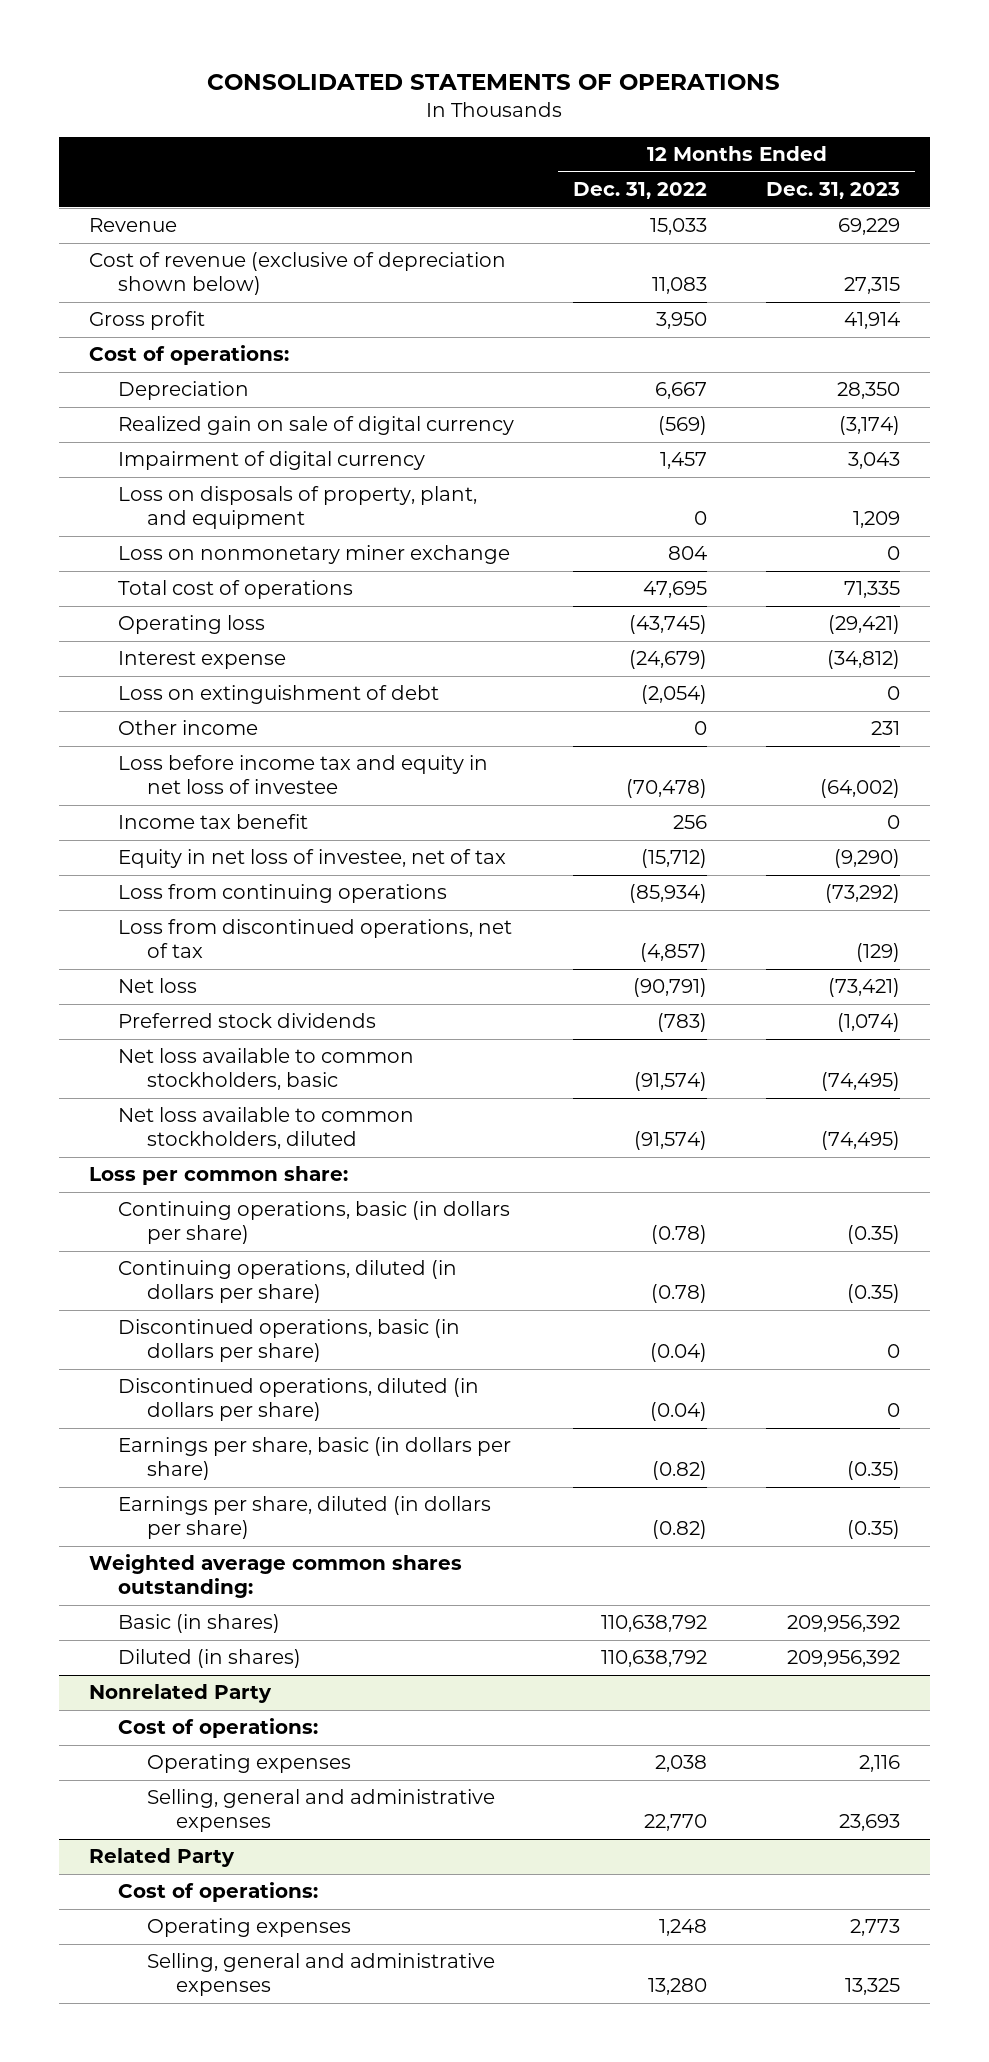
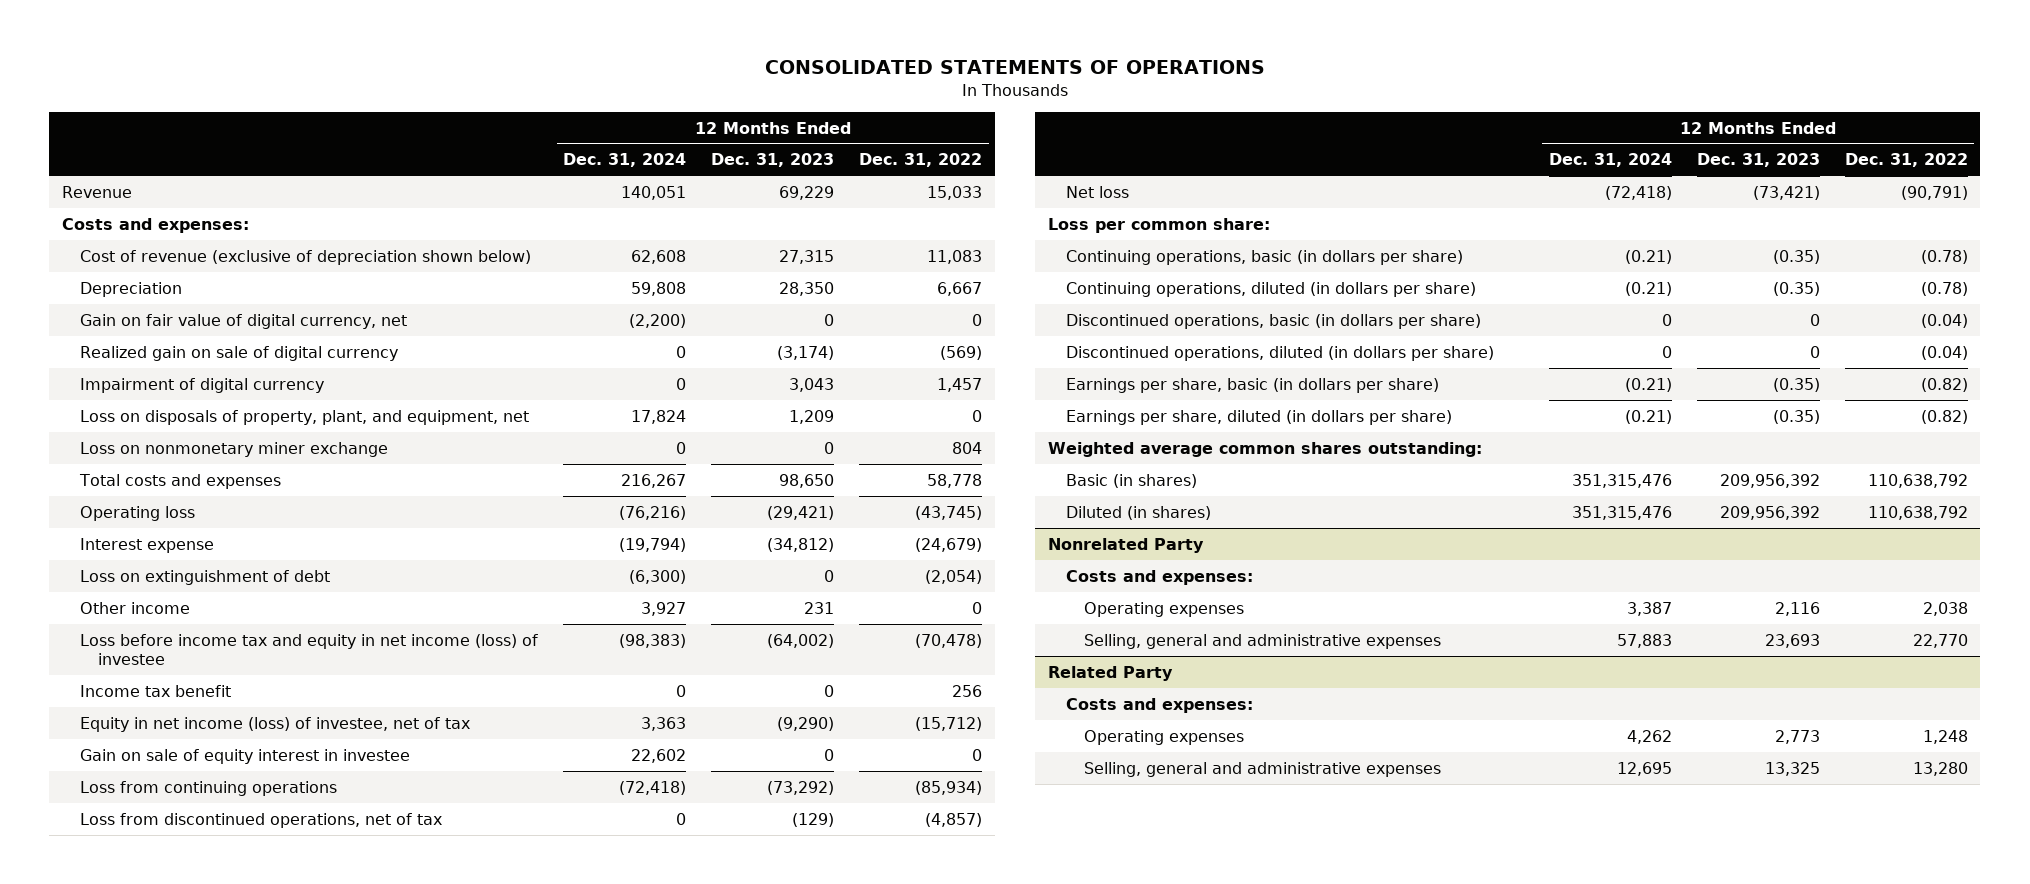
- | 12 Months Ended Dec. 31, 2022 | 12 Months Ended Dec. 31, 2023
+ | 12 Months Ended Dec. 31, 2024 | 12 Months Ended Dec. 31, 2023 | 12 Months Ended Dec. 31, 2022
+ Costs and expenses:
- Gross profit | 3,950 | 41,914
- Cost of operations:
+ Gain on fair value of digital currency, net | (2,200) | 0 | 0
- Loss on disposals of property, plant, and equipment | 0 | 1,209
+ Loss on disposals of property, plant, and equipment, net | 17,824 | 1,209 | 0
- Total cost of operations | 47,695 | 71,335
+ Total costs and expenses | 216,267 | 98,650 | 58,778
- Loss before income tax and equity in net loss of investee | (70,478) | (64,002)
+ Loss before income tax and equity in net income (loss) of investee | (98,383) | (64,002) | (70,478)
- Equity in net loss of investee, net of tax | (15,712) | (9,290)
+ Equity in net income (loss) of investee, net of tax | 3,363 | (9,290) | (15,712)
+ Gain on sale of equity interest in investee | 22,602 | 0 | 0
- Preferred stock dividends | (783) | (1,074)
- Net loss available to common stockholders, basic | (91,574) | (74,495)
- Net loss available to common stockholders, diluted | (91,574) | (74,495)
@ Nonrelated Party
- Cost of operations:
+ Costs and expenses:
@ Related Party
- Cost of operations:
+ Costs and expenses:

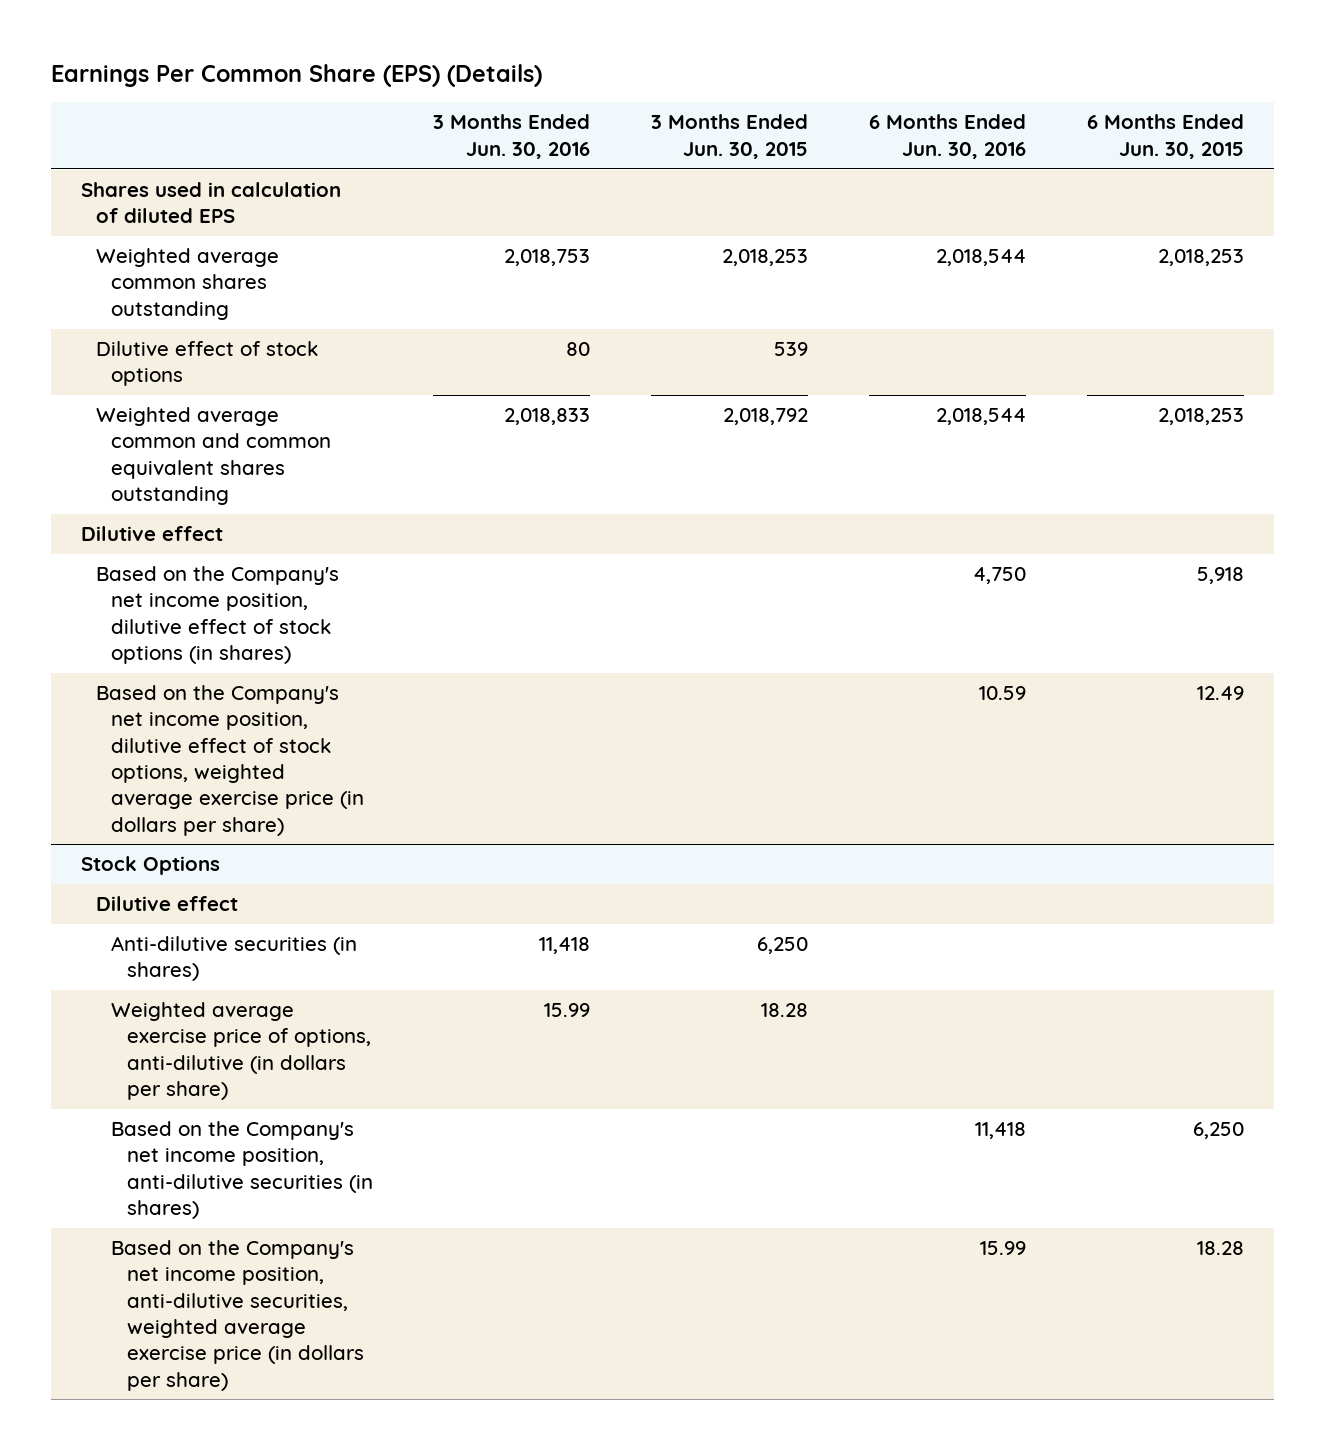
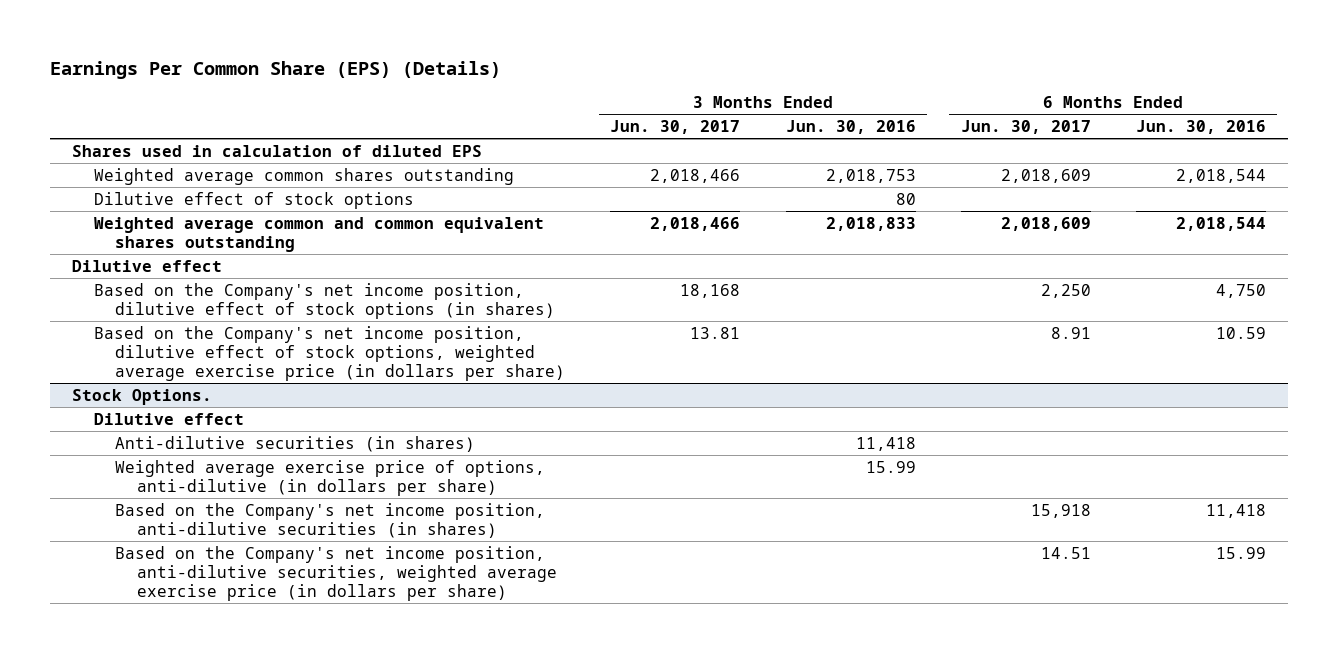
- | 3 Months Ended Jun. 30, 2016 | 3 Months Ended Jun. 30, 2015 | 6 Months Ended Jun. 30, 2016 | 6 Months Ended Jun. 30, 2015
+ | 3 Months Ended Jun. 30, 2017 | 3 Months Ended Jun. 30, 2016 | 6 Months Ended Jun. 30, 2017 | 6 Months Ended Jun. 30, 2016
- Stock Options
+ Stock Options.

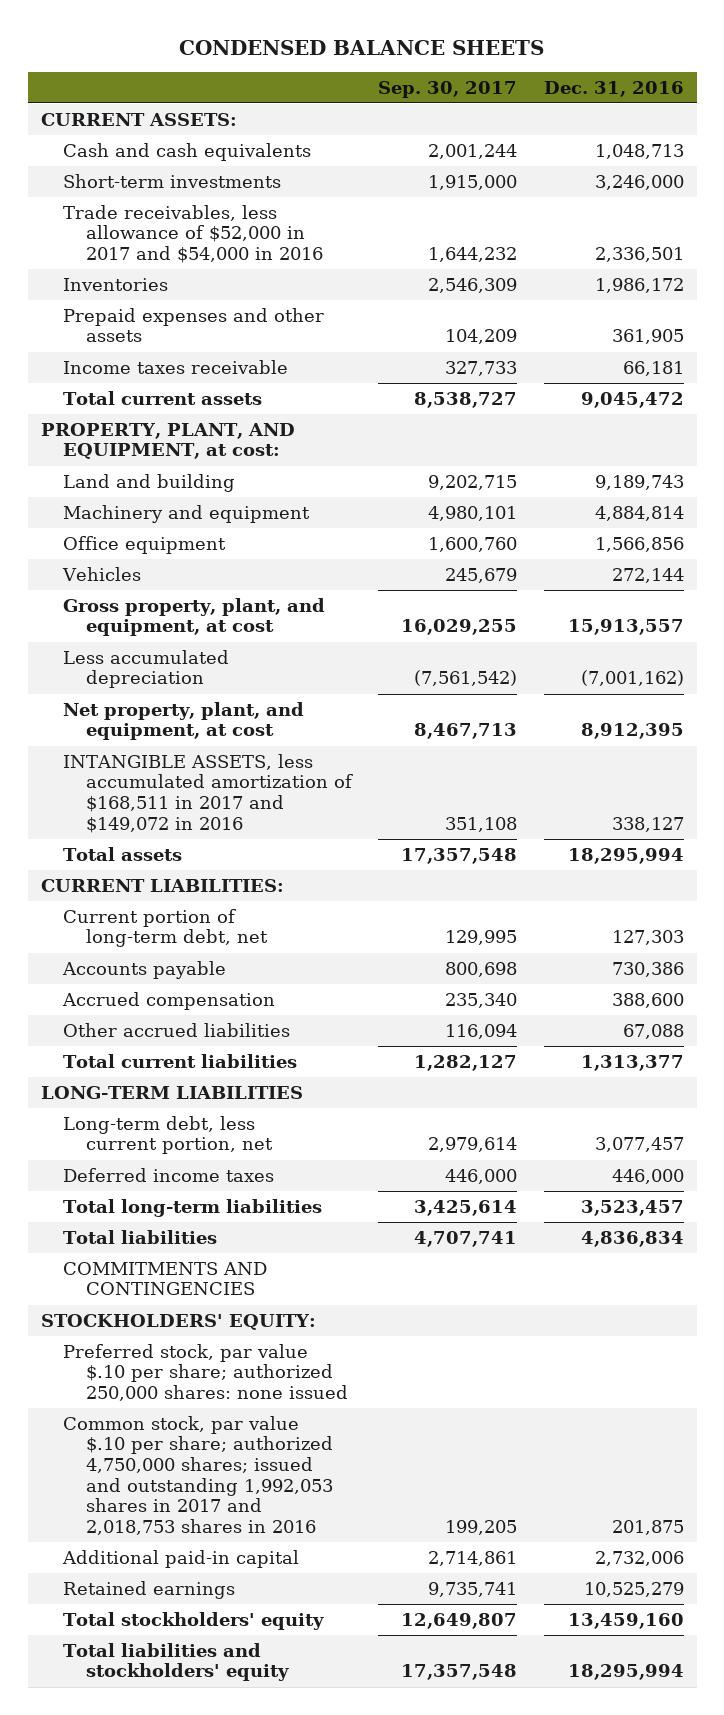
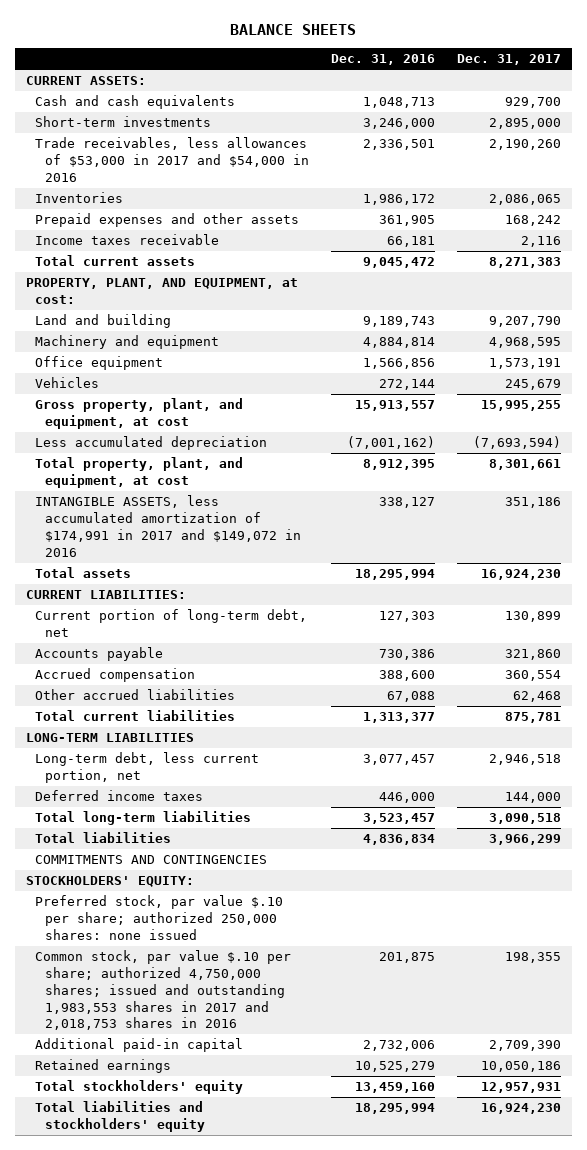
- CONDENSED BALANCE SHEETS
+ BALANCE SHEETS
- | Sep. 30, 2017 | Dec. 31, 2016
+ | Dec. 31, 2016 | Dec. 31, 2017
- Trade receivables, less allowance of $52,000 in 2017 and $54,000 in 2016 | 1,644,232 | 2,336,501
+ Trade receivables, less allowances of $53,000 in 2017 and $54,000 in 2016 | 2,336,501 | 2,190,260
- Net property, plant, and equipment, at cost | 8,467,713 | 8,912,395
- INTANGIBLE ASSETS, less accumulated amortization of $168,511 in 2017 and $149,072 in 2016 | 351,108 | 338,127
+ Total property, plant, and equipment, at cost | 8,912,395 | 8,301,661
+ INTANGIBLE ASSETS, less accumulated amortization of $174,991 in 2017 and $149,072 in 2016 | 338,127 | 351,186
- Common stock, par value $.10 per share; authorized 4,750,000 shares; issued and outstanding 1,992,053 shares in 2017 and 2,018,753 shares in 2016 | 199,205 | 201,875
+ Common stock, par value $.10 per share; authorized 4,750,000 shares; issued and outstanding 1,983,553 shares in 2017 and 2,018,753 shares in 2016 | 201,875 | 198,355

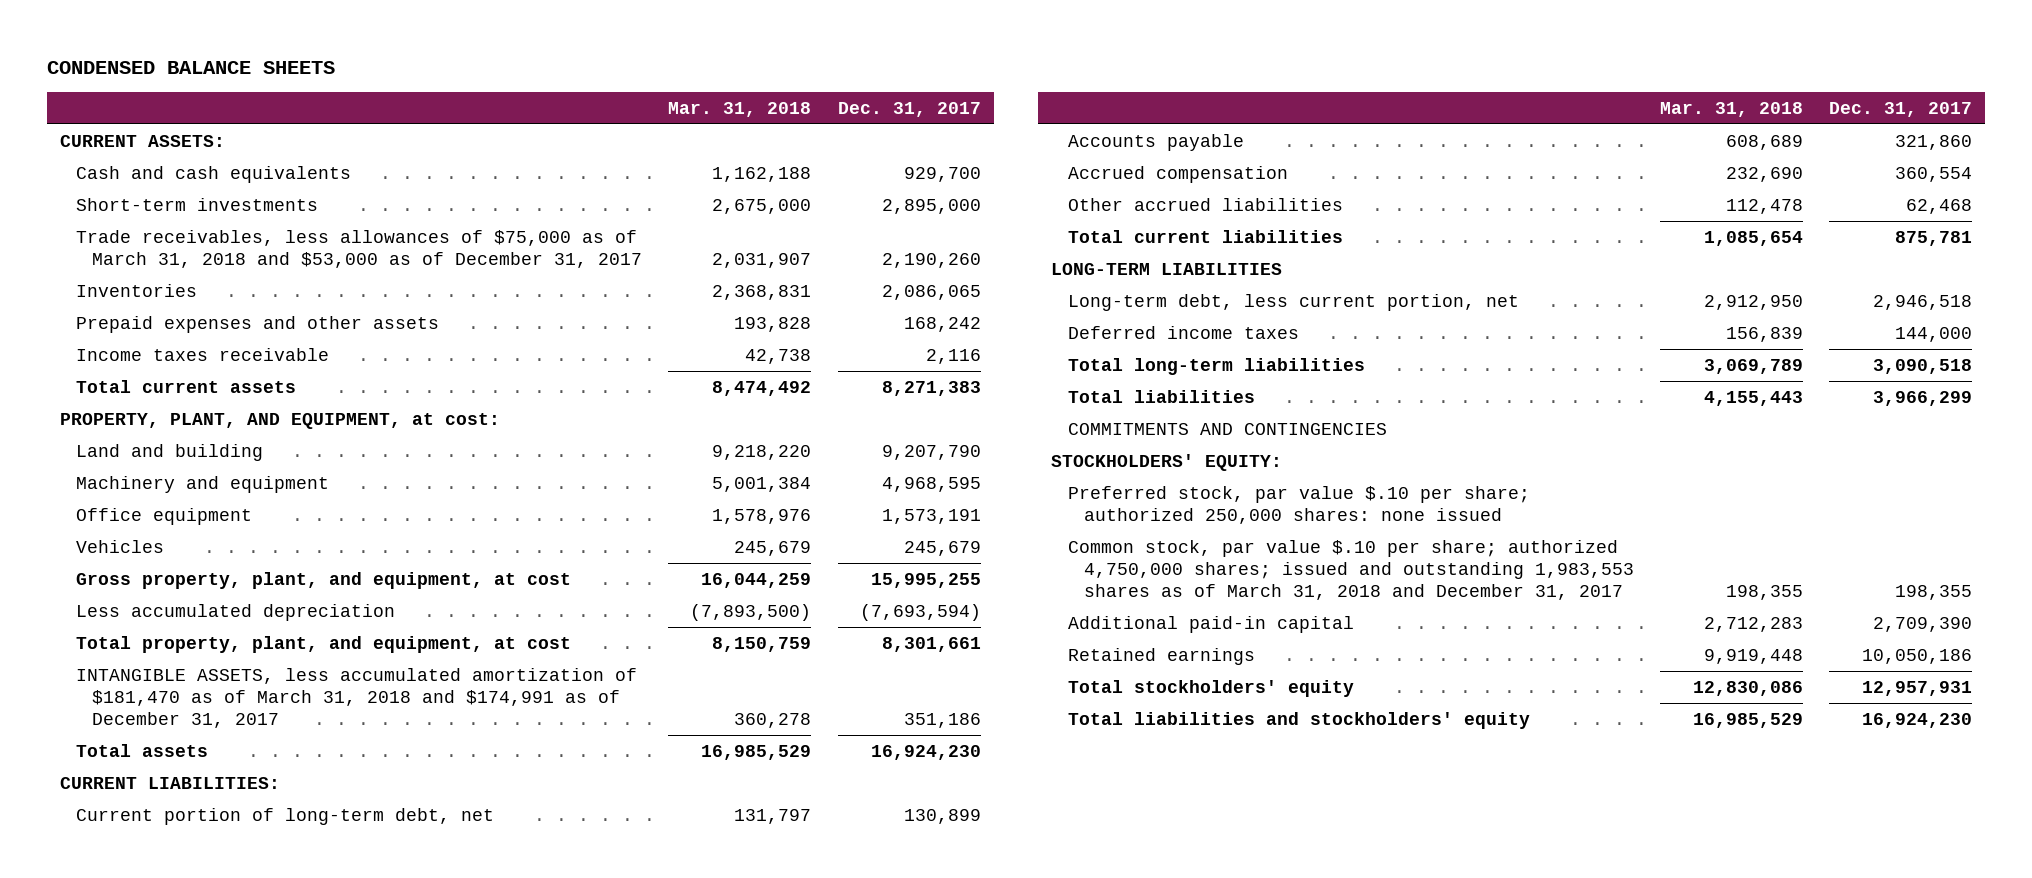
- BALANCE SHEETS
+ CONDENSED BALANCE SHEETS
- | Dec. 31, 2016 | Dec. 31, 2017
+ | Mar. 31, 2018 | Dec. 31, 2017
- Trade receivables, less allowances of $53,000 in 2017 and $54,000 in 2016 | 2,336,501 | 2,190,260
+ Trade receivables, less allowances of $75,000 as of March 31, 2018 and $53,000 as of December 31, 2017 | 2,031,907 | 2,190,260
- INTANGIBLE ASSETS, less accumulated amortization of $174,991 in 2017 and $149,072 in 2016 | 338,127 | 351,186
+ INTANGIBLE ASSETS, less accumulated amortization of $181,470 as of March 31, 2018 and $174,991 as of December 31, 2017 | 360,278 | 351,186
- Common stock, par value $.10 per share; authorized 4,750,000 shares; issued and outstanding 1,983,553 shares in 2017 and 2,018,753 shares in 2016 | 201,875 | 198,355
+ Common stock, par value $.10 per share; authorized 4,750,000 shares; issued and outstanding 1,983,553 shares as of March 31, 2018 and December 31, 2017 | 198,355 | 198,355

